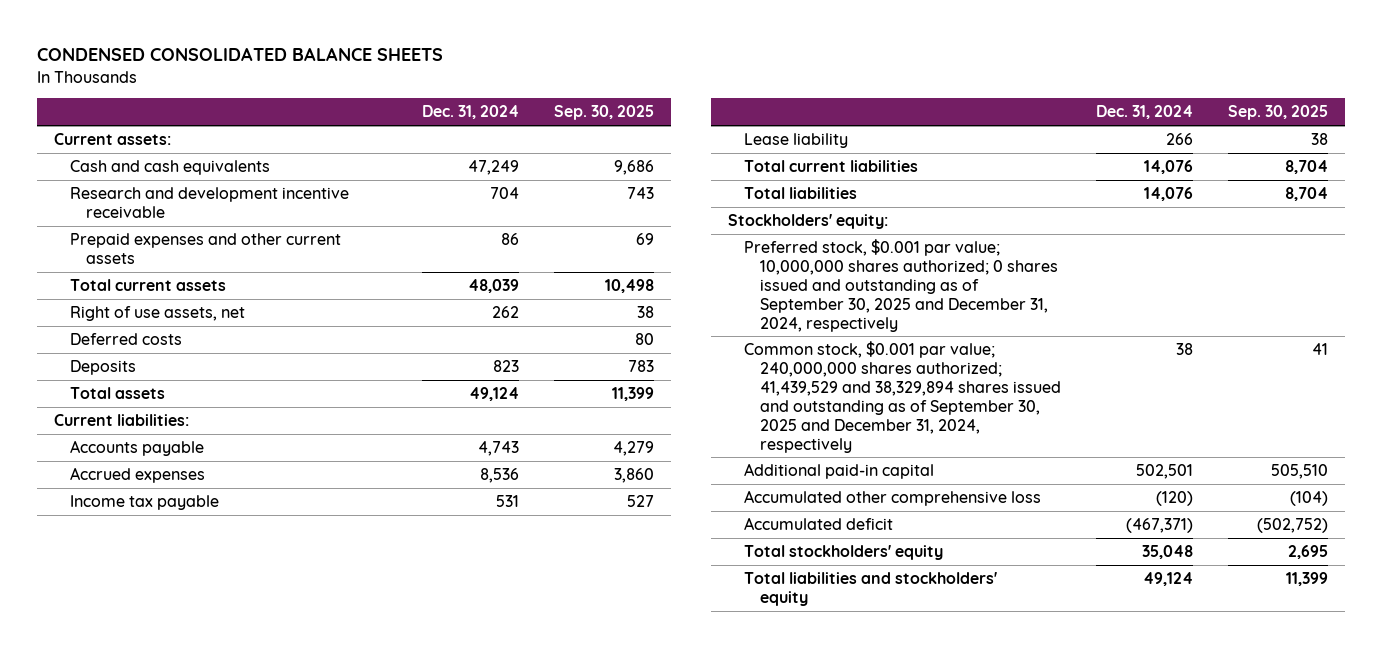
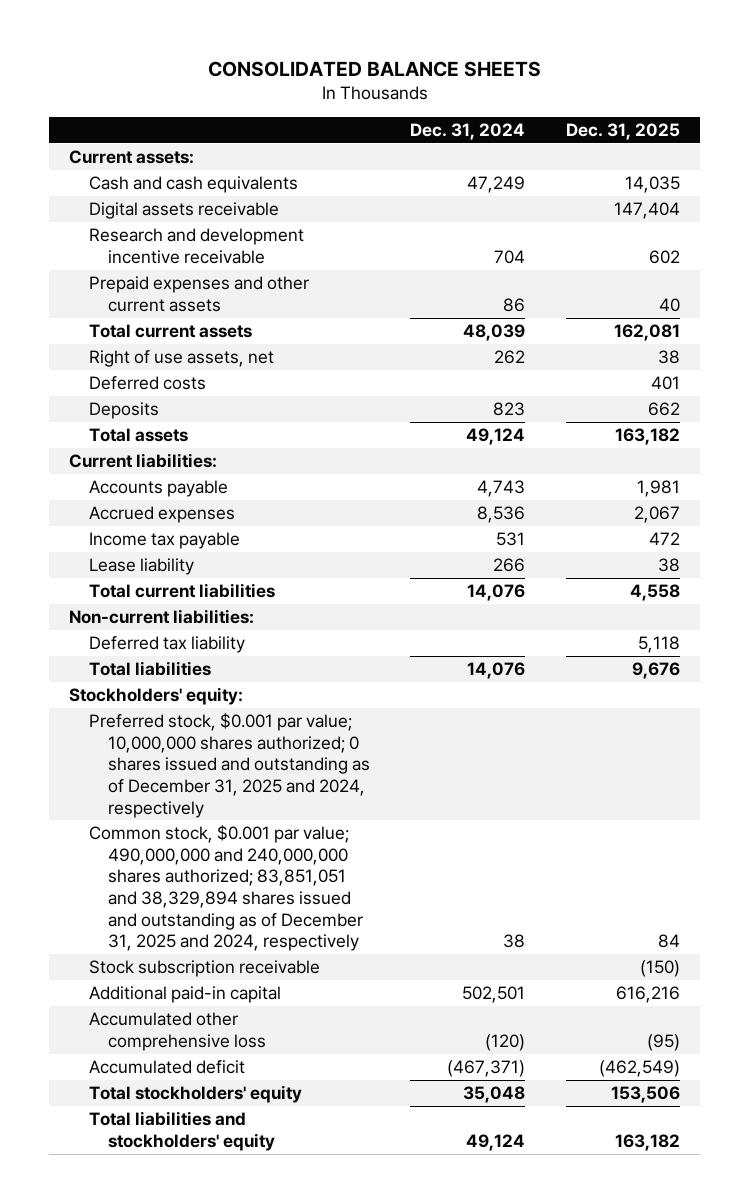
- CONDENSED CONSOLIDATED BALANCE SHEETS
+ CONSOLIDATED BALANCE SHEETS
- | Dec. 31, 2024 | Sep. 30, 2025
+ | Dec. 31, 2024 | Dec. 31, 2025
+ Digital assets receivable | | 147,404
+ Non-current liabilities:
+ Deferred tax liability | | 5,118
- Preferred stock, $0.001 par value; 10,000,000 shares authorized; 0 shares issued and outstanding as of September 30, 2025 and December 31, 2024, respectively
- Common stock, $0.001 par value; 240,000,000 shares authorized; 41,439,529 and 38,329,894 shares issued and outstanding as of September 30, 2025 and December 31, 2024, respectively | 38 | 41
+ Preferred stock, $0.001 par value; 10,000,000 shares authorized; 0 shares issued and outstanding as of December 31, 2025 and 2024, respectively
+ Common stock, $0.001 par value; 490,000,000 and 240,000,000 shares authorized; 83,851,051 and 38,329,894 shares issued and outstanding as of December 31, 2025 and 2024, respectively | 38 | 84
+ Stock subscription receivable | | (150)

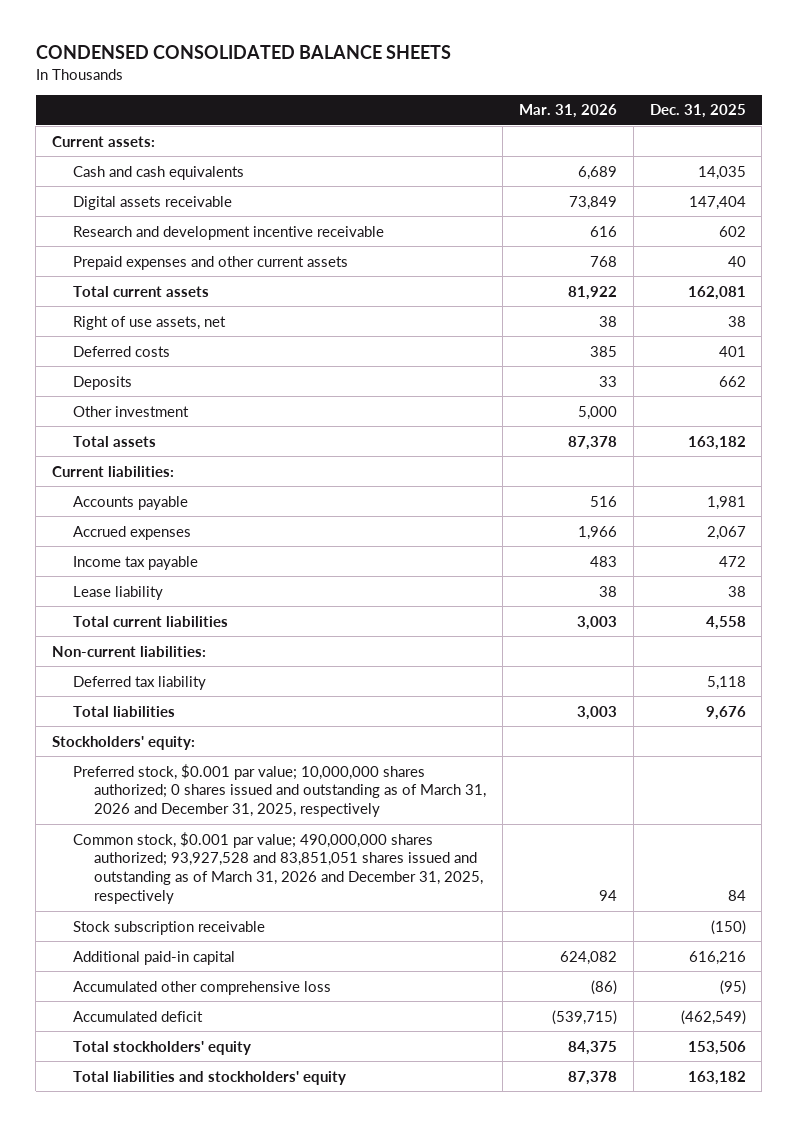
- CONSOLIDATED BALANCE SHEETS
+ CONDENSED CONSOLIDATED BALANCE SHEETS
- | Dec. 31, 2024 | Dec. 31, 2025
+ | Mar. 31, 2026 | Dec. 31, 2025
+ Other investment | 5,000 |
- Preferred stock, $0.001 par value; 10,000,000 shares authorized; 0 shares issued and outstanding as of December 31, 2025 and 2024, respectively
- Common stock, $0.001 par value; 490,000,000 and 240,000,000 shares authorized; 83,851,051 and 38,329,894 shares issued and outstanding as of December 31, 2025 and 2024, respectively | 38 | 84
+ Preferred stock, $0.001 par value; 10,000,000 shares authorized; 0 shares issued and outstanding as of March 31, 2026 and December 31, 2025, respectively
+ Common stock, $0.001 par value; 490,000,000 shares authorized; 93,927,528 and 83,851,051 shares issued and outstanding as of March 31, 2026 and December 31, 2025, respectively | 94 | 84

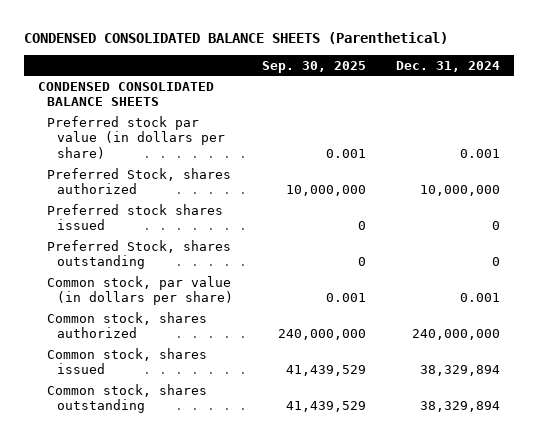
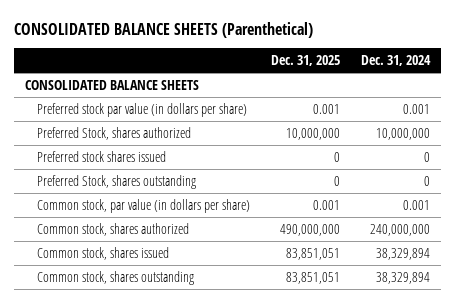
- CONDENSED CONSOLIDATED BALANCE SHEETS (Parenthetical)
+ CONSOLIDATED BALANCE SHEETS (Parenthetical)
- | Sep. 30, 2025 | Dec. 31, 2024
+ | Dec. 31, 2025 | Dec. 31, 2024
- CONDENSED CONSOLIDATED BALANCE SHEETS
+ CONSOLIDATED BALANCE SHEETS

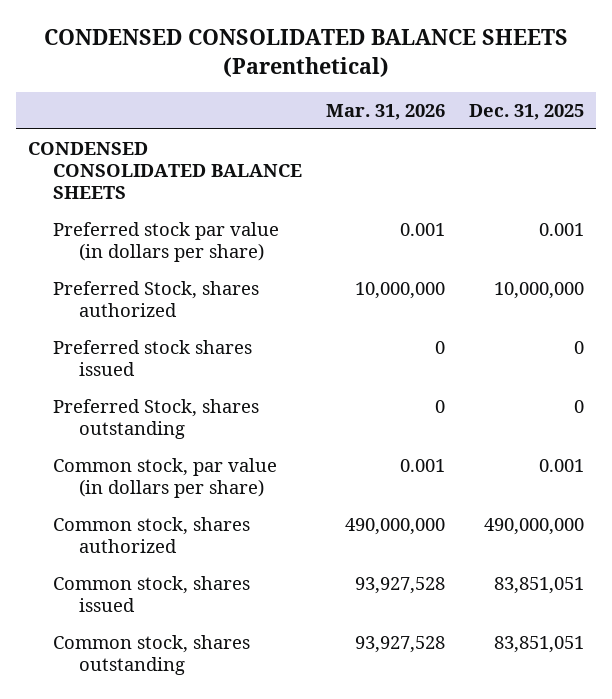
- CONSOLIDATED BALANCE SHEETS (Parenthetical)
+ CONDENSED CONSOLIDATED BALANCE SHEETS (Parenthetical)
- | Dec. 31, 2025 | Dec. 31, 2024
+ | Mar. 31, 2026 | Dec. 31, 2025
- CONSOLIDATED BALANCE SHEETS
+ CONDENSED CONSOLIDATED BALANCE SHEETS

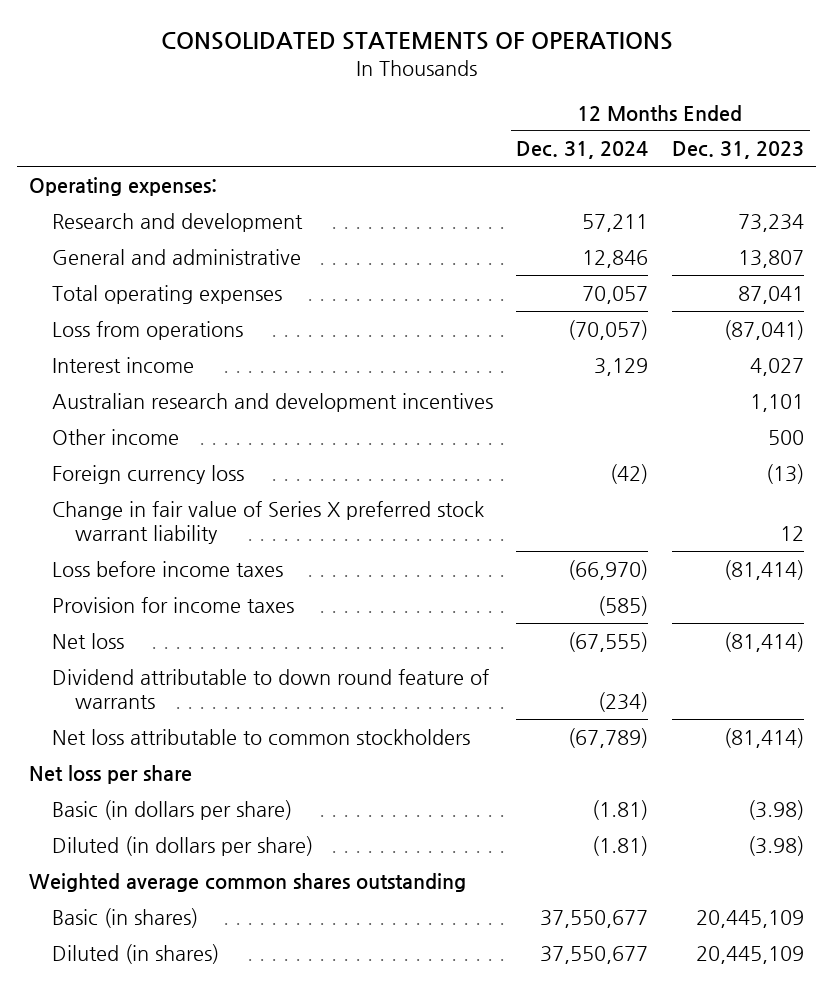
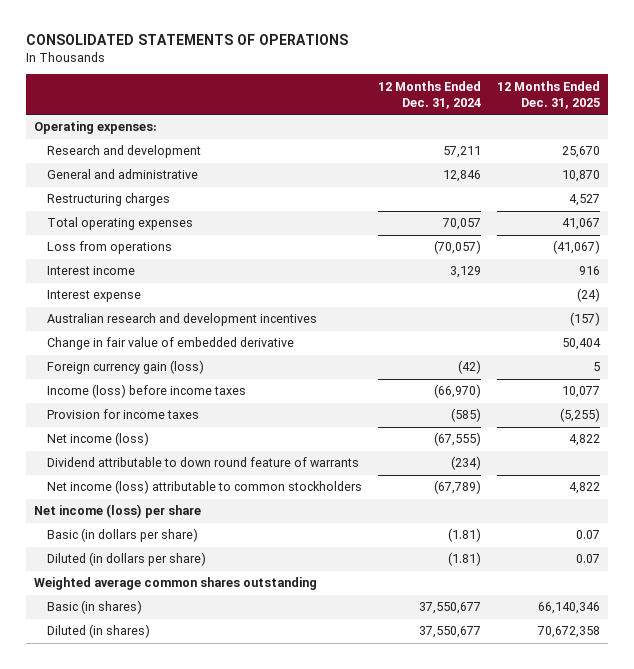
- | 12 Months Ended Dec. 31, 2024 | 12 Months Ended Dec. 31, 2023
+ | 12 Months Ended Dec. 31, 2024 | 12 Months Ended Dec. 31, 2025
+ Restructuring charges | | 4,527
+ Interest expense | | (24)
- Other income | | 500
- Foreign currency loss | (42) | (13)
- Change in fair value of Series X preferred stock warrant liability | | 12
- Loss before income taxes | (66,970) | (81,414)
+ Change in fair value of embedded derivative | | 50,404
+ Foreign currency gain (loss) | (42) | 5
+ Income (loss) before income taxes | (66,970) | 10,077
- Net loss | (67,555) | (81,414)
+ Net income (loss) | (67,555) | 4,822
- Net loss attributable to common stockholders | (67,789) | (81,414)
- Net loss per share
+ Net income (loss) attributable to common stockholders | (67,789) | 4,822
+ Net income (loss) per share

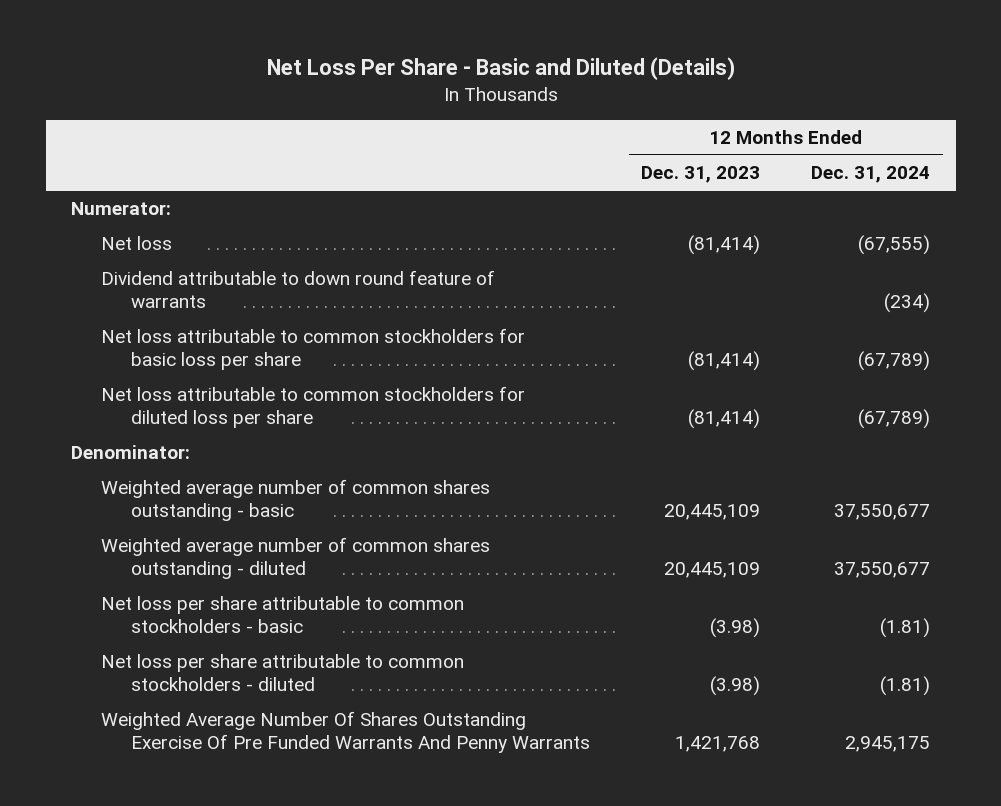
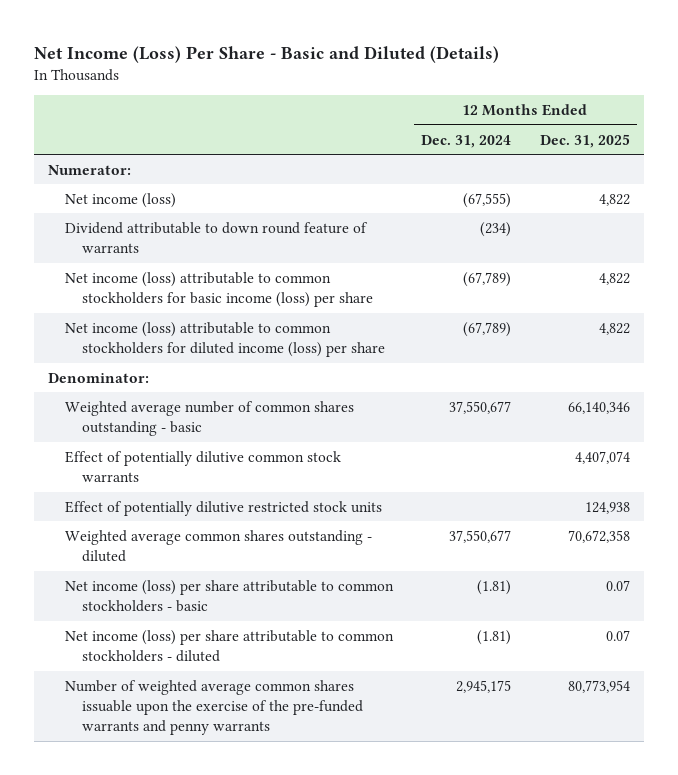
- Net Loss Per Share - Basic and Diluted (Details)
+ Net Income (Loss) Per Share - Basic and Diluted (Details)
- | 12 Months Ended Dec. 31, 2023 | 12 Months Ended Dec. 31, 2024
+ | 12 Months Ended Dec. 31, 2024 | 12 Months Ended Dec. 31, 2025
- Net loss | (81,414) | (67,555)
+ Net income (loss) | (67,555) | 4,822
- Net loss attributable to common stockholders for basic loss per share | (81,414) | (67,789)
- Net loss attributable to common stockholders for diluted loss per share | (81,414) | (67,789)
+ Net income (loss) attributable to common stockholders for basic income (loss) per share | (67,789) | 4,822
+ Net income (loss) attributable to common stockholders for diluted income (loss) per share | (67,789) | 4,822
- Weighted average number of common shares outstanding - diluted | 20,445,109 | 37,550,677
- Net loss per share attributable to common stockholders - basic | (3.98) | (1.81)
- Net loss per share attributable to common stockholders - diluted | (3.98) | (1.81)
- Weighted Average Number Of Shares Outstanding Exercise Of Pre Funded Warrants And Penny Warrants | 1,421,768 | 2,945,175
+ Effect of potentially dilutive common stock warrants | | 4,407,074
+ Effect of potentially dilutive restricted stock units | | 124,938
+ Weighted average common shares outstanding - diluted | 37,550,677 | 70,672,358
+ Net income (loss) per share attributable to common stockholders - basic | (1.81) | 0.07
+ Net income (loss) per share attributable to common stockholders - diluted | (1.81) | 0.07
+ Number of weighted average common shares issuable upon the exercise of the pre-funded warrants and penny warrants | 2,945,175 | 80,773,954

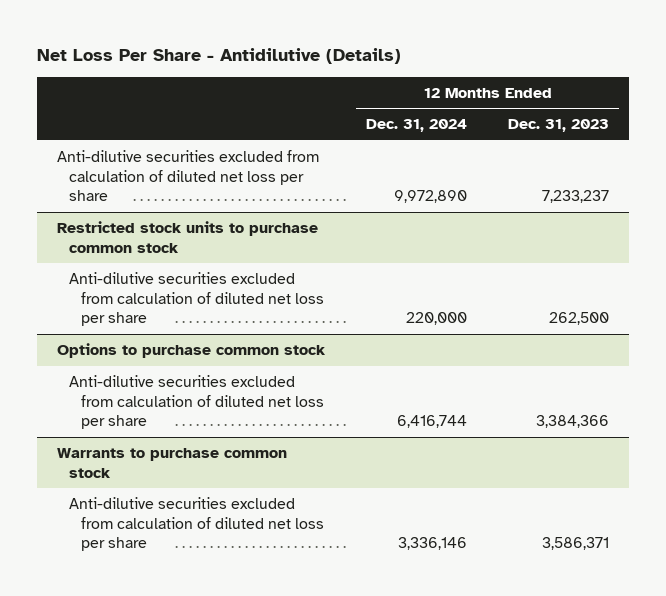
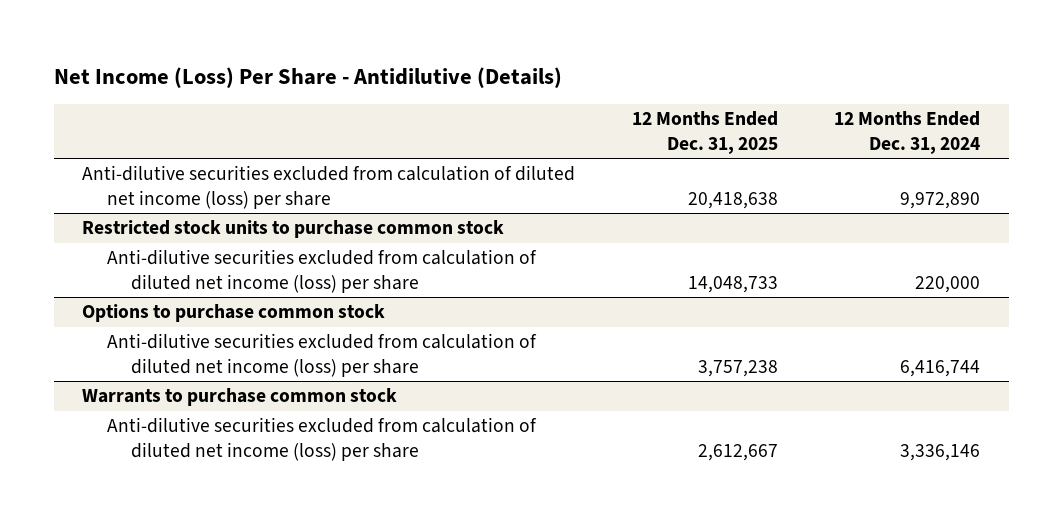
- Net Loss Per Share - Antidilutive (Details)
+ Net Income (Loss) Per Share - Antidilutive (Details)
- | 12 Months Ended Dec. 31, 2024 | 12 Months Ended Dec. 31, 2023
+ | 12 Months Ended Dec. 31, 2025 | 12 Months Ended Dec. 31, 2024
- Anti-dilutive securities excluded from calculation of diluted net loss per share | 9,972,890 | 7,233,237
+ Anti-dilutive securities excluded from calculation of diluted net income (loss) per share | 20,418,638 | 9,972,890
@ Restricted stock units to purchase common stock
- Anti-dilutive securities excluded from calculation of diluted net loss per share | 220,000 | 262,500
+ Anti-dilutive securities excluded from calculation of diluted net income (loss) per share | 14,048,733 | 220,000
@ Options to purchase common stock
- Anti-dilutive securities excluded from calculation of diluted net loss per share | 6,416,744 | 3,384,366
+ Anti-dilutive securities excluded from calculation of diluted net income (loss) per share | 3,757,238 | 6,416,744
@ Warrants to purchase common stock
- Anti-dilutive securities excluded from calculation of diluted net loss per share | 3,336,146 | 3,586,371
+ Anti-dilutive securities excluded from calculation of diluted net income (loss) per share | 2,612,667 | 3,336,146

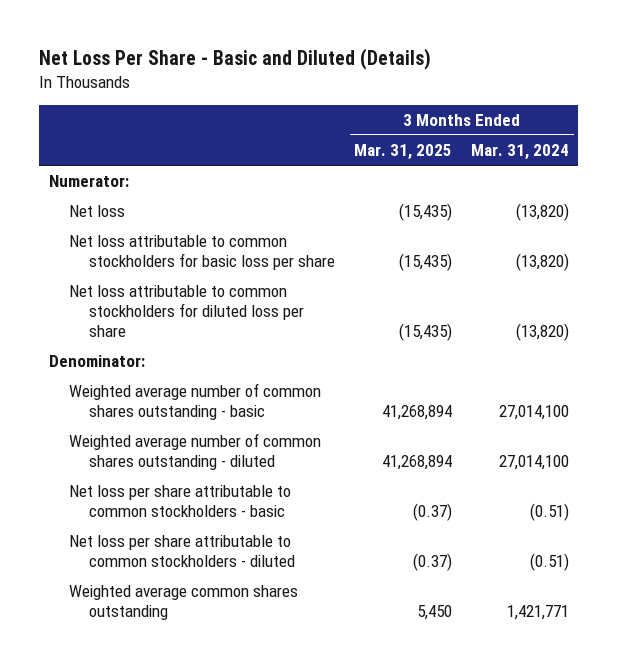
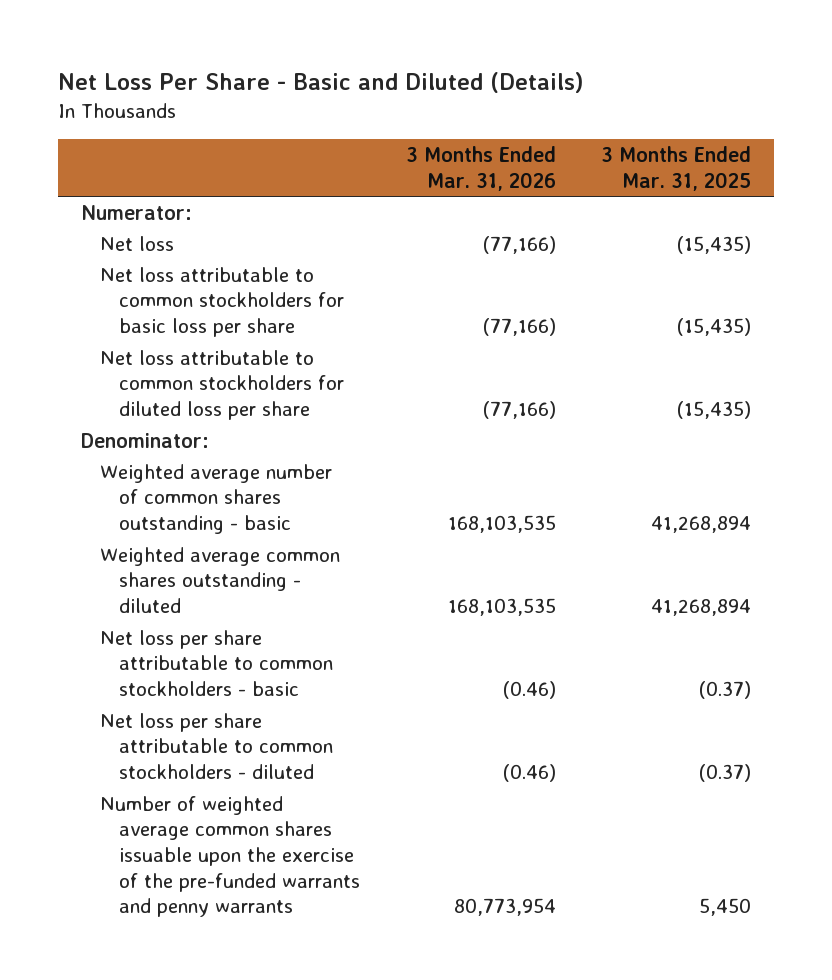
- | 3 Months Ended Mar. 31, 2025 | 3 Months Ended Mar. 31, 2024
+ | 3 Months Ended Mar. 31, 2026 | 3 Months Ended Mar. 31, 2025
- Weighted average number of common shares outstanding - diluted | 41,268,894 | 27,014,100
+ Weighted average common shares outstanding - diluted | 168,103,535 | 41,268,894
- Weighted average common shares outstanding | 5,450 | 1,421,771
+ Number of weighted average common shares issuable upon the exercise of the pre-funded warrants and penny warrants | 80,773,954 | 5,450

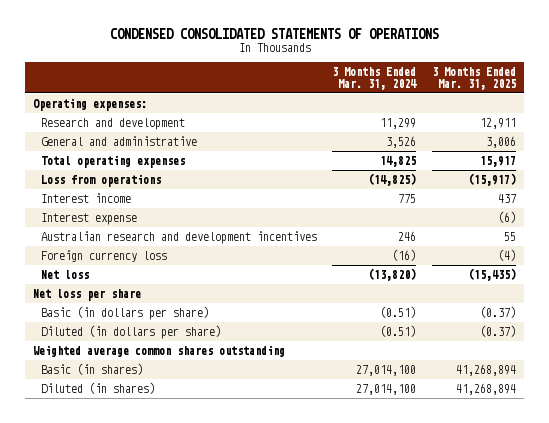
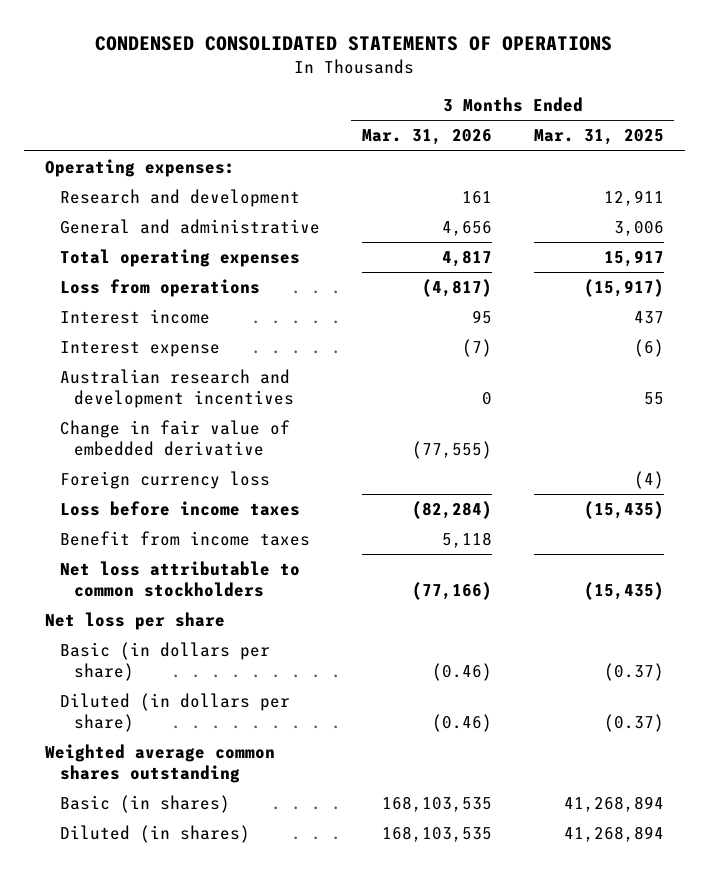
- | 3 Months Ended Mar. 31, 2024 | 3 Months Ended Mar. 31, 2025
+ | 3 Months Ended Mar. 31, 2026 | 3 Months Ended Mar. 31, 2025
+ Change in fair value of embedded derivative | (77,555) |
- Net loss | (13,820) | (15,435)
+ Loss before income taxes | (82,284) | (15,435)
+ Benefit from income taxes | 5,118 |
+ Net loss attributable to common stockholders | (77,166) | (15,435)

